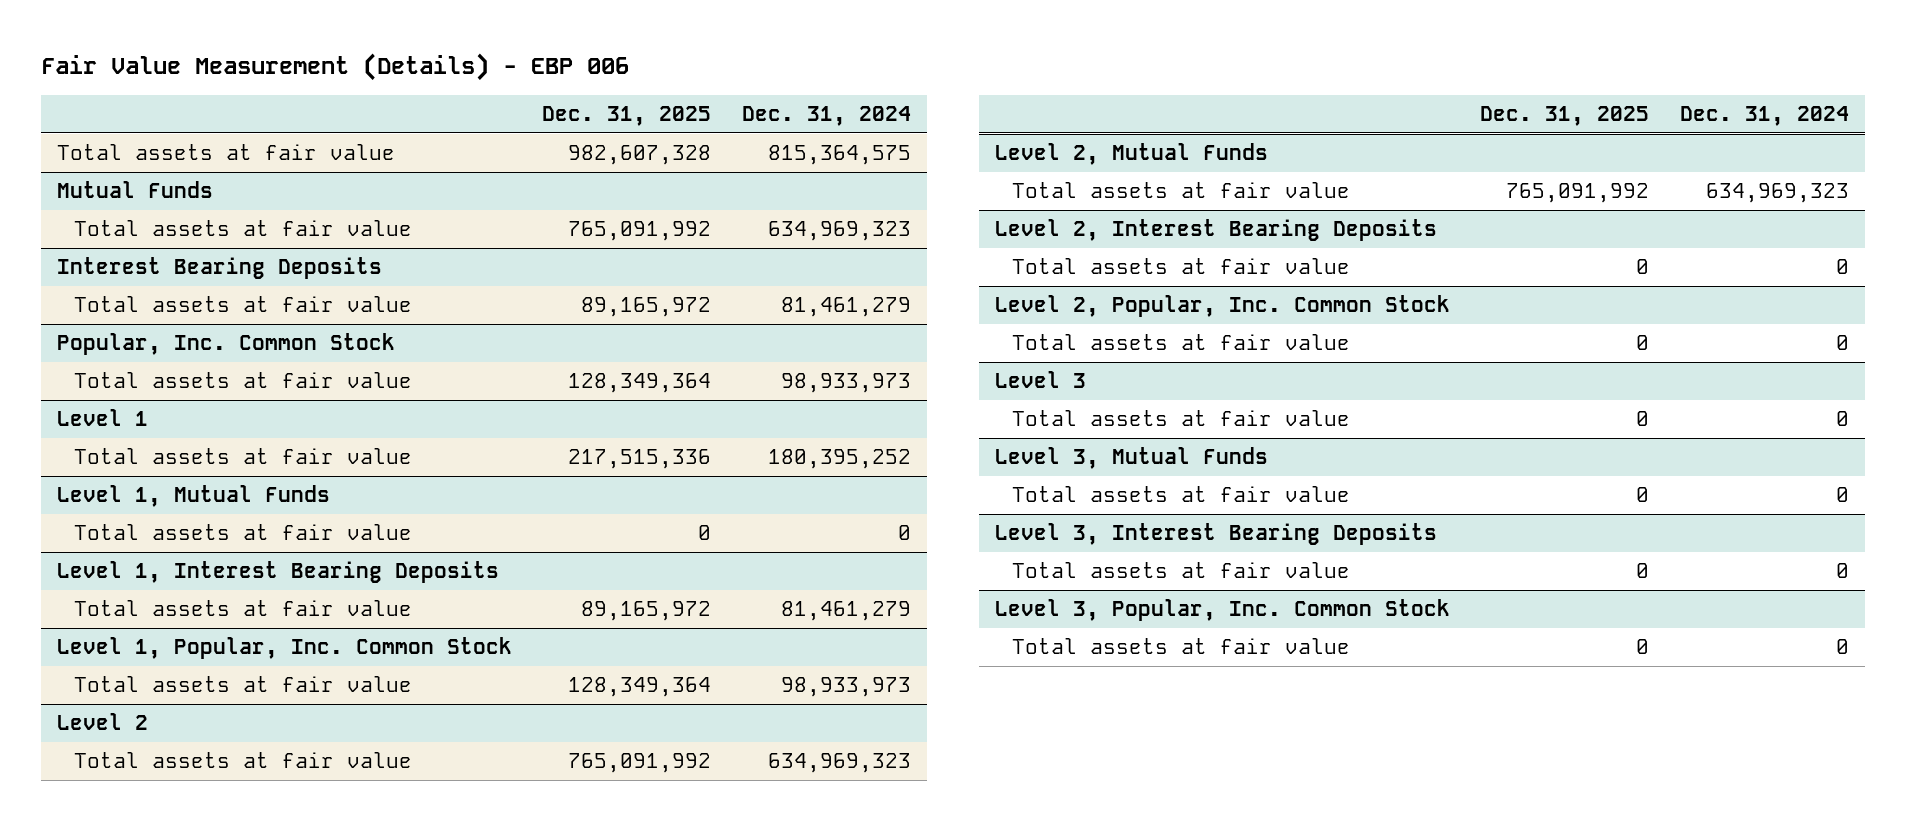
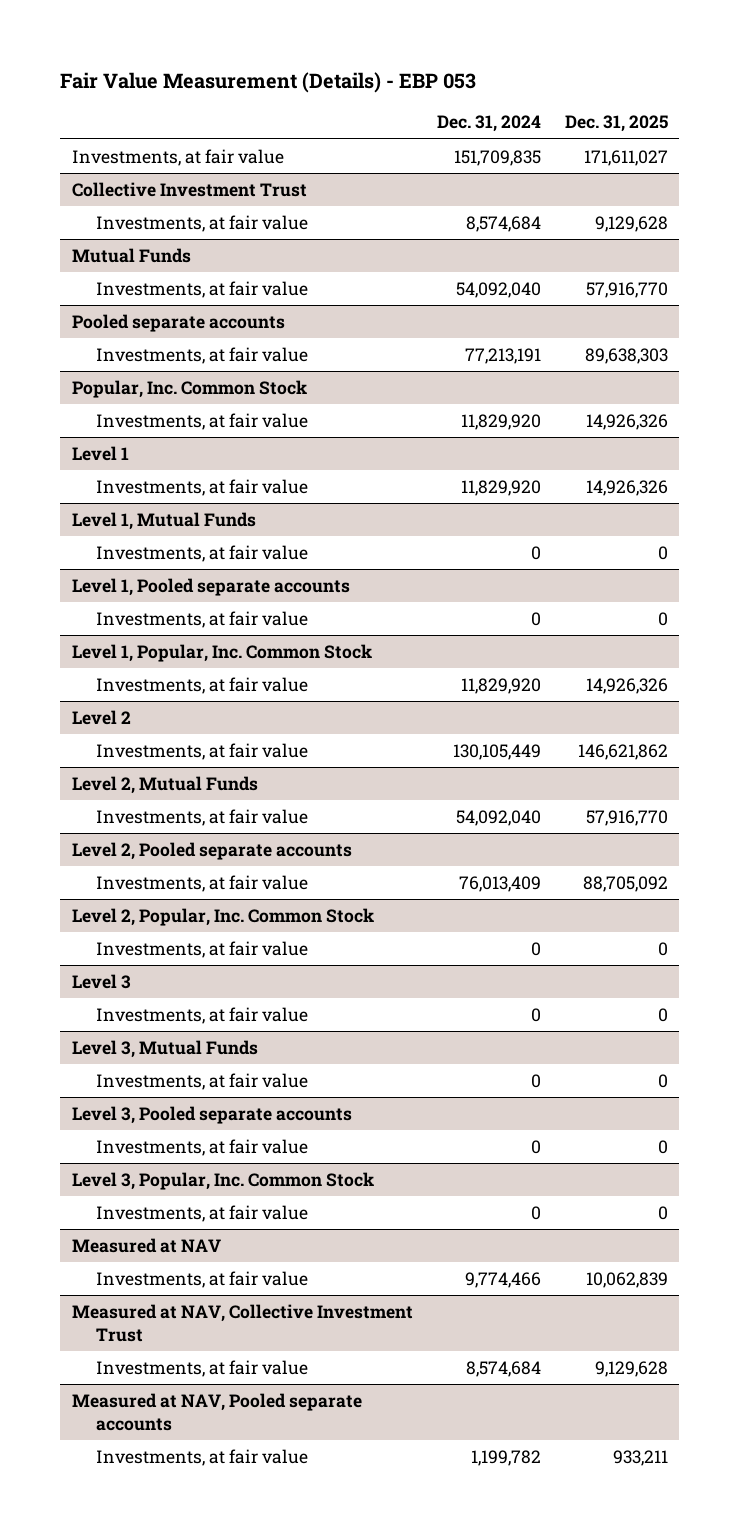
- Fair Value Measurement (Details) - EBP 006
+ Fair Value Measurement (Details) - EBP 053
- | Dec. 31, 2025 | Dec. 31, 2024
+ | Dec. 31, 2024 | Dec. 31, 2025
- Total assets at fair value | 982,607,328 | 815,364,575
+ Investments, at fair value | 151,709,835 | 171,611,027
+ Collective Investment Trust
+ Investments, at fair value | 8,574,684 | 9,129,628
@ Mutual Funds
- Total assets at fair value | 765,091,992 | 634,969,323
- Interest Bearing Deposits
- Total assets at fair value | 89,165,972 | 81,461,279
@ Mutual Funds
+ Investments, at fair value | 54,092,040 | 57,916,770
+ Pooled separate accounts
+ Investments, at fair value | 77,213,191 | 89,638,303
@ Popular, Inc. Common Stock
- Total assets at fair value | 128,349,364 | 98,933,973
+ Investments, at fair value | 11,829,920 | 14,926,326
@ Level 1
- Total assets at fair value | 217,515,336 | 180,395,252
+ Investments, at fair value | 11,829,920 | 14,926,326
@ Level 1, Mutual Funds
- Total assets at fair value | 0 | 0
- Level 1, Interest Bearing Deposits
- Total assets at fair value | 89,165,972 | 81,461,279
@ Level 1, Mutual Funds
+ Investments, at fair value | 0 | 0
+ Level 1, Pooled separate accounts
+ Investments, at fair value | 0 | 0
@ Level 1, Popular, Inc. Common Stock
- Total assets at fair value | 128,349,364 | 98,933,973
+ Investments, at fair value | 11,829,920 | 14,926,326
@ Level 2
- Total assets at fair value | 765,091,992 | 634,969,323
+ Investments, at fair value | 130,105,449 | 146,621,862
@ Level 2, Mutual Funds
- Total assets at fair value | 765,091,992 | 634,969,323
- Level 2, Interest Bearing Deposits
- Total assets at fair value | 0 | 0
@ Level 2, Mutual Funds
+ Investments, at fair value | 54,092,040 | 57,916,770
+ Level 2, Pooled separate accounts
+ Investments, at fair value | 76,013,409 | 88,705,092
@ Level 2, Popular, Inc. Common Stock
- Total assets at fair value | 0 | 0
+ Investments, at fair value | 0 | 0
@ Level 3
- Total assets at fair value | 0 | 0
+ Investments, at fair value | 0 | 0
@ Level 3, Mutual Funds
- Total assets at fair value | 0 | 0
- Level 3, Interest Bearing Deposits
- Total assets at fair value | 0 | 0
@ Level 3, Mutual Funds
+ Investments, at fair value | 0 | 0
+ Level 3, Pooled separate accounts
+ Investments, at fair value | 0 | 0
@ Level 3, Popular, Inc. Common Stock
- Total assets at fair value | 0 | 0
+ Investments, at fair value | 0 | 0
+ Measured at NAV
+ Investments, at fair value | 9,774,466 | 10,062,839
+ Measured at NAV, Collective Investment Trust
+ Investments, at fair value | 8,574,684 | 9,129,628
+ Measured at NAV, Pooled separate accounts
+ Investments, at fair value | 1,199,782 | 933,211

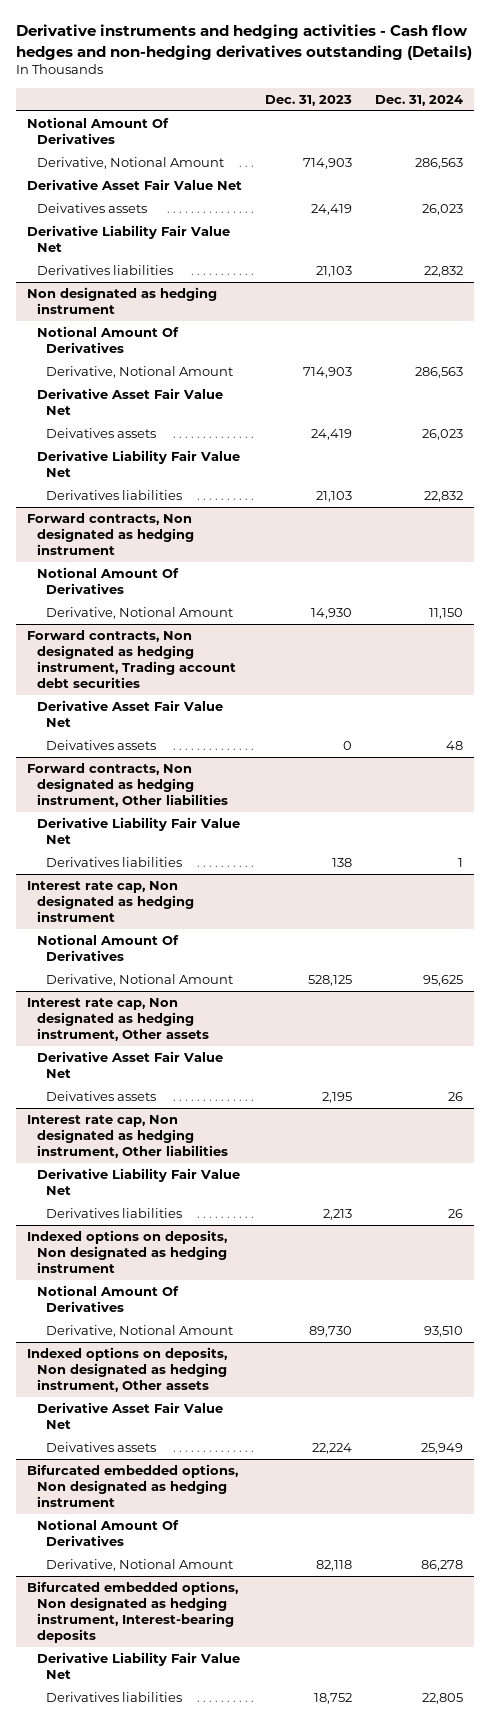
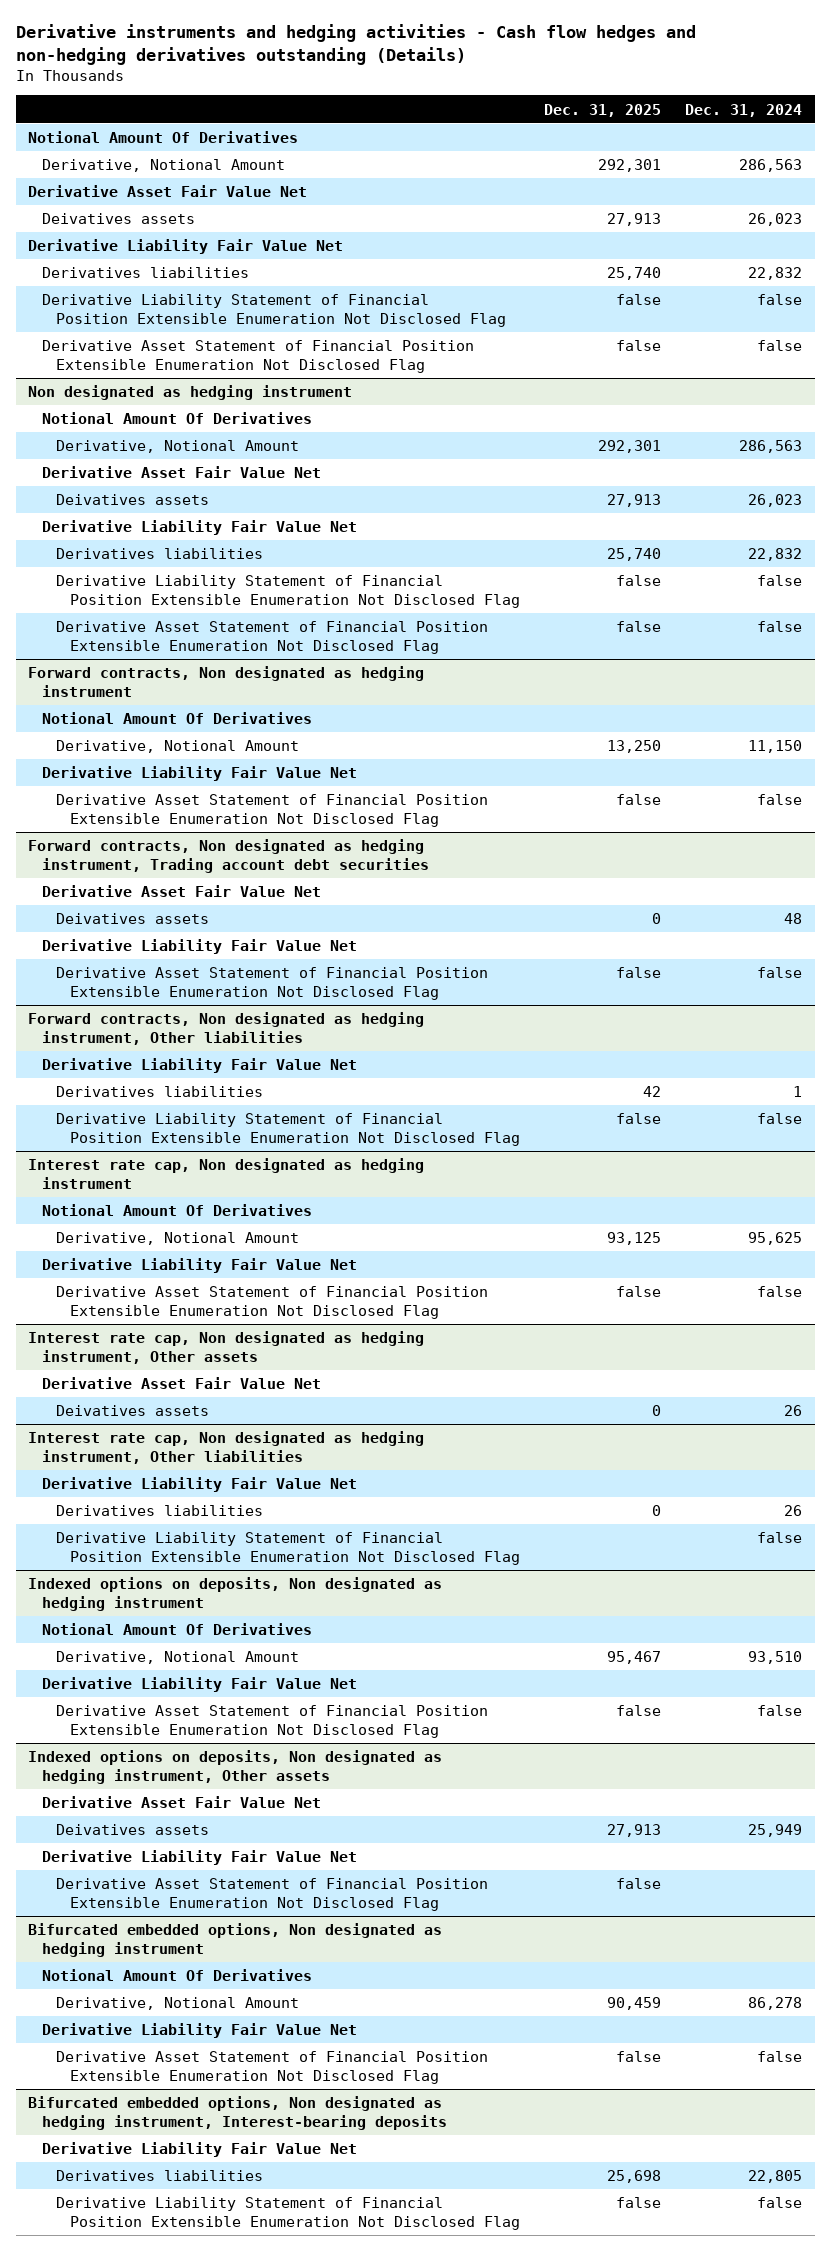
- | Dec. 31, 2023 | Dec. 31, 2024
+ | Dec. 31, 2025 | Dec. 31, 2024
+ Derivative Liability Statement of Financial Position Extensible Enumeration Not Disclosed Flag | false | false
+ Derivative Asset Statement of Financial Position Extensible Enumeration Not Disclosed Flag | false | false
@ Non designated as hedging instrument
+ Derivative Liability Statement of Financial Position Extensible Enumeration Not Disclosed Flag | false | false
+ Derivative Asset Statement of Financial Position Extensible Enumeration Not Disclosed Flag | false | false
@ Forward contracts, Non designated as hedging instrument
+ Derivative Liability Fair Value Net
+ Derivative Asset Statement of Financial Position Extensible Enumeration Not Disclosed Flag | false | false
@ Forward contracts, Non designated as hedging instrument, Trading account debt securities
+ Derivative Liability Fair Value Net
+ Derivative Asset Statement of Financial Position Extensible Enumeration Not Disclosed Flag | false | false
@ Forward contracts, Non designated as hedging instrument, Other liabilities
+ Derivative Liability Statement of Financial Position Extensible Enumeration Not Disclosed Flag | false | false
@ Interest rate cap, Non designated as hedging instrument
+ Derivative Liability Fair Value Net
+ Derivative Asset Statement of Financial Position Extensible Enumeration Not Disclosed Flag | false | false
@ Interest rate cap, Non designated as hedging instrument, Other liabilities
+ Derivative Liability Statement of Financial Position Extensible Enumeration Not Disclosed Flag | | false
@ Indexed options on deposits, Non designated as hedging instrument
+ Derivative Liability Fair Value Net
+ Derivative Asset Statement of Financial Position Extensible Enumeration Not Disclosed Flag | false | false
@ Indexed options on deposits, Non designated as hedging instrument, Other assets
+ Derivative Liability Fair Value Net
+ Derivative Asset Statement of Financial Position Extensible Enumeration Not Disclosed Flag | false |
@ Bifurcated embedded options, Non designated as hedging instrument
+ Derivative Liability Fair Value Net
+ Derivative Asset Statement of Financial Position Extensible Enumeration Not Disclosed Flag | false | false
@ Bifurcated embedded options, Non designated as hedging instrument, Interest-bearing deposits
+ Derivative Liability Statement of Financial Position Extensible Enumeration Not Disclosed Flag | false | false

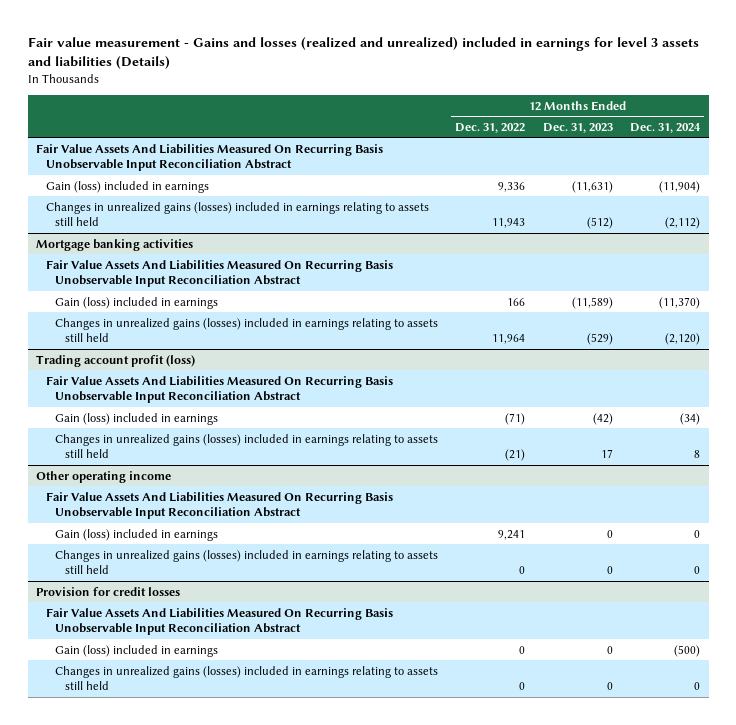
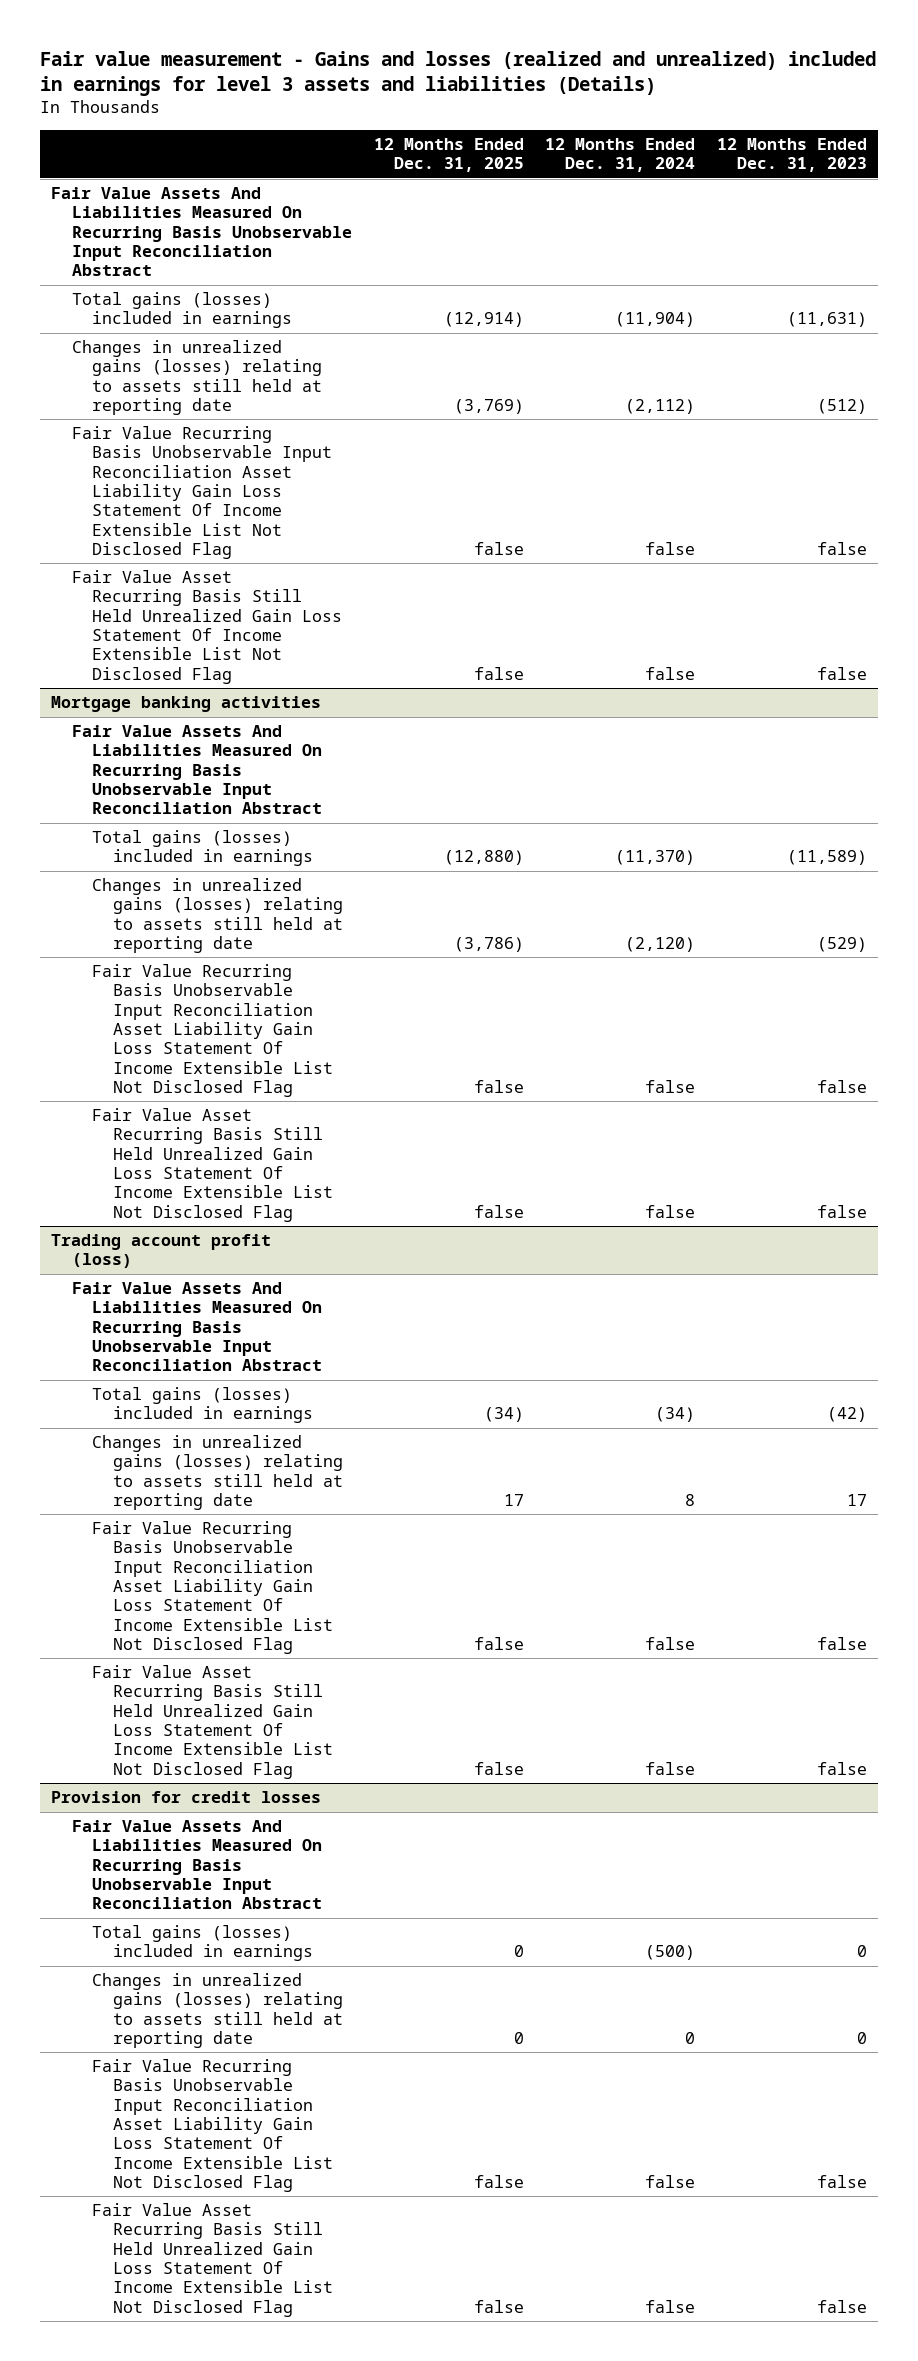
- | 12 Months Ended Dec. 31, 2022 | 12 Months Ended Dec. 31, 2023 | 12 Months Ended Dec. 31, 2024
+ | 12 Months Ended Dec. 31, 2025 | 12 Months Ended Dec. 31, 2024 | 12 Months Ended Dec. 31, 2023
- Gain (loss) included in earnings | 9,336 | (11,631) | (11,904)
- Changes in unrealized gains (losses) included in earnings relating to assets still held | 11,943 | (512) | (2,112)
+ Total gains (losses) included in earnings | (12,914) | (11,904) | (11,631)
+ Changes in unrealized gains (losses) relating to assets still held at reporting date | (3,769) | (2,112) | (512)
+ Fair Value Recurring Basis Unobservable Input Reconciliation Asset Liability Gain Loss Statement Of Income Extensible List Not Disclosed Flag | false | false | false
+ Fair Value Asset Recurring Basis Still Held Unrealized Gain Loss Statement Of Income Extensible List Not Disclosed Flag | false | false | false
@ Mortgage banking activities
- Gain (loss) included in earnings | 166 | (11,589) | (11,370)
- Changes in unrealized gains (losses) included in earnings relating to assets still held | 11,964 | (529) | (2,120)
+ Total gains (losses) included in earnings | (12,880) | (11,370) | (11,589)
+ Changes in unrealized gains (losses) relating to assets still held at reporting date | (3,786) | (2,120) | (529)
+ Fair Value Recurring Basis Unobservable Input Reconciliation Asset Liability Gain Loss Statement Of Income Extensible List Not Disclosed Flag | false | false | false
+ Fair Value Asset Recurring Basis Still Held Unrealized Gain Loss Statement Of Income Extensible List Not Disclosed Flag | false | false | false
@ Trading account profit (loss)
- Gain (loss) included in earnings | (71) | (42) | (34)
- Changes in unrealized gains (losses) included in earnings relating to assets still held | (21) | 17 | 8
- Other operating income
- Fair Value Assets And Liabilities Measured On Recurring Basis Unobservable Input Reconciliation Abstract
- Gain (loss) included in earnings | 9,241 | 0 | 0
- Changes in unrealized gains (losses) included in earnings relating to assets still held | 0 | 0 | 0
@ Trading account profit (loss)
+ Total gains (losses) included in earnings | (34) | (34) | (42)
+ Changes in unrealized gains (losses) relating to assets still held at reporting date | 17 | 8 | 17
+ Fair Value Recurring Basis Unobservable Input Reconciliation Asset Liability Gain Loss Statement Of Income Extensible List Not Disclosed Flag | false | false | false
+ Fair Value Asset Recurring Basis Still Held Unrealized Gain Loss Statement Of Income Extensible List Not Disclosed Flag | false | false | false
@ Provision for credit losses
- Gain (loss) included in earnings | 0 | 0 | (500)
- Changes in unrealized gains (losses) included in earnings relating to assets still held | 0 | 0 | 0
+ Total gains (losses) included in earnings | 0 | (500) | 0
+ Changes in unrealized gains (losses) relating to assets still held at reporting date | 0 | 0 | 0
+ Fair Value Recurring Basis Unobservable Input Reconciliation Asset Liability Gain Loss Statement Of Income Extensible List Not Disclosed Flag | false | false | false
+ Fair Value Asset Recurring Basis Still Held Unrealized Gain Loss Statement Of Income Extensible List Not Disclosed Flag | false | false | false

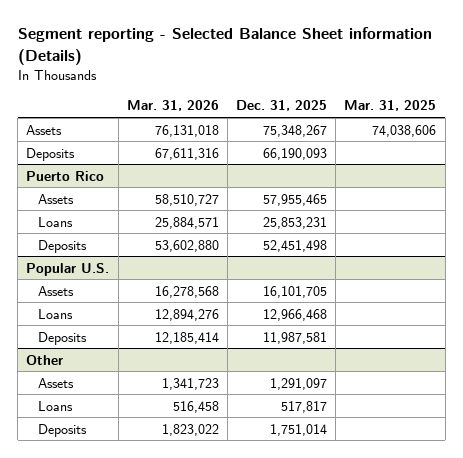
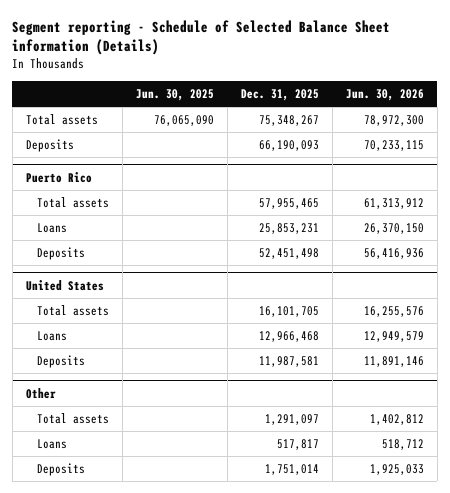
- Segment reporting - Selected Balance Sheet information (Details)
+ Segment reporting - Schedule of Selected Balance Sheet information (Details)
- | Mar. 31, 2026 | Dec. 31, 2025 | Mar. 31, 2025
+ | Jun. 30, 2025 | Dec. 31, 2025 | Jun. 30, 2026
- Assets | 76,131,018 | 75,348,267 | 74,038,606
+ Total assets | 76,065,090 | 75,348,267 | 78,972,300
@ Puerto Rico
- Assets | 58,510,727 | 57,955,465 |
+ Total assets | | 57,955,465 | 61,313,912
- Popular U.S.
- Assets | 16,278,568 | 16,101,705 |
+ United States
+ Total assets | | 16,101,705 | 16,255,576
@ Other
- Assets | 1,341,723 | 1,291,097 |
+ Total assets | | 1,291,097 | 1,402,812

